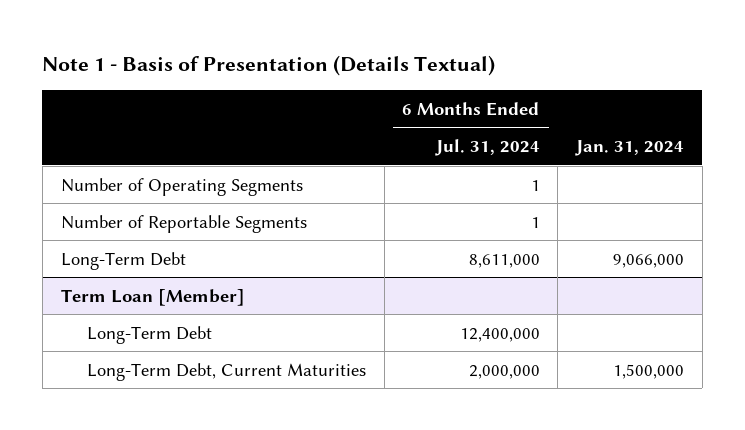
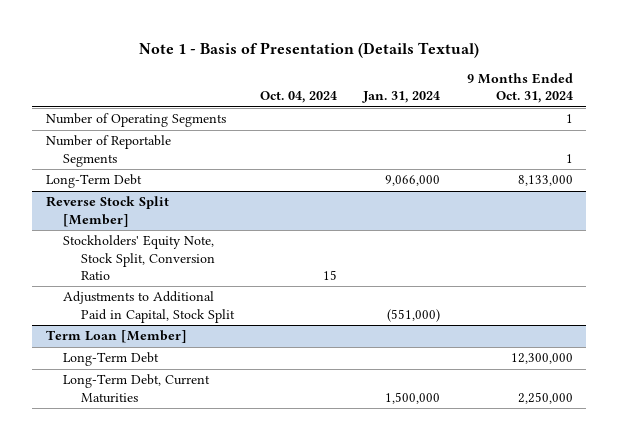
- | 6 Months Ended Jul. 31, 2024 | Jan. 31, 2024
+ | Oct. 04, 2024 | Jan. 31, 2024 | 9 Months Ended Oct. 31, 2024
+ Reverse Stock Split [Member]
+ Stockholders' Equity Note, Stock Split, Conversion Ratio | 15 | |
+ Adjustments to Additional Paid in Capital, Stock Split | | (551,000) |

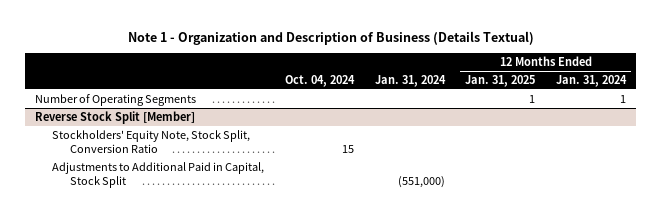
- Note 1 - Basis of Presentation (Details Textual)
+ Note 1 - Organization and Description of Business (Details Textual)
- | Oct. 04, 2024 | Jan. 31, 2024 | 9 Months Ended Oct. 31, 2024
+ | Oct. 04, 2024 | Jan. 31, 2024 | 12 Months Ended Jan. 31, 2025 | 12 Months Ended Jan. 31, 2024
- Number of Reportable Segments | | | 1
- Long-Term Debt | | 9,066,000 | 8,133,000
- Term Loan [Member]
- Long-Term Debt | | | 12,300,000
- Long-Term Debt, Current Maturities | | 1,500,000 | 2,250,000

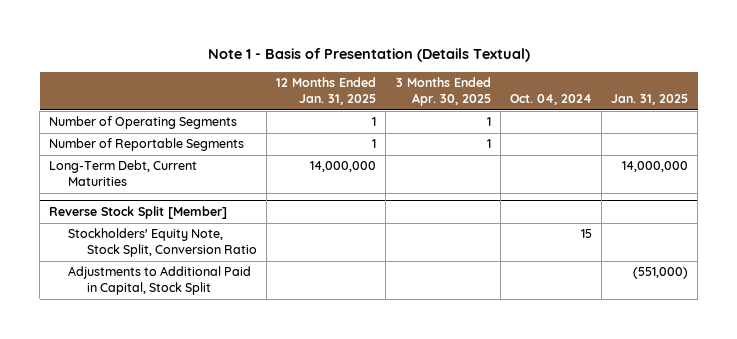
- Note 1 - Organization and Description of Business (Details Textual)
+ Note 1 - Basis of Presentation (Details Textual)
- | Oct. 04, 2024 | Jan. 31, 2024 | 12 Months Ended Jan. 31, 2025 | 12 Months Ended Jan. 31, 2024
+ | 12 Months Ended Jan. 31, 2025 | 3 Months Ended Apr. 30, 2025 | Oct. 04, 2024 | Jan. 31, 2025
+ Number of Reportable Segments | 1 | 1 | |
+ Long-Term Debt, Current Maturities | 14,000,000 | | | 14,000,000

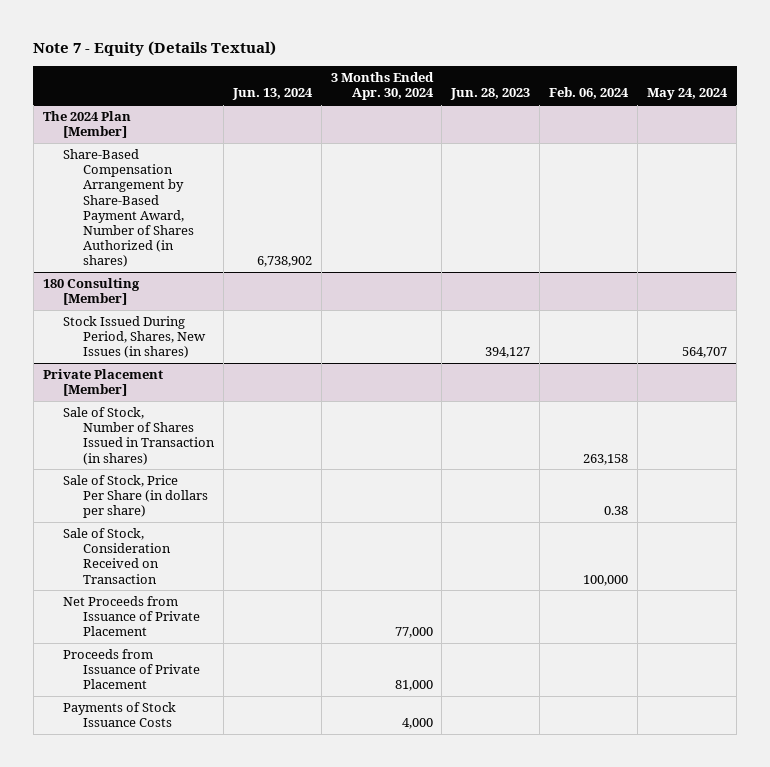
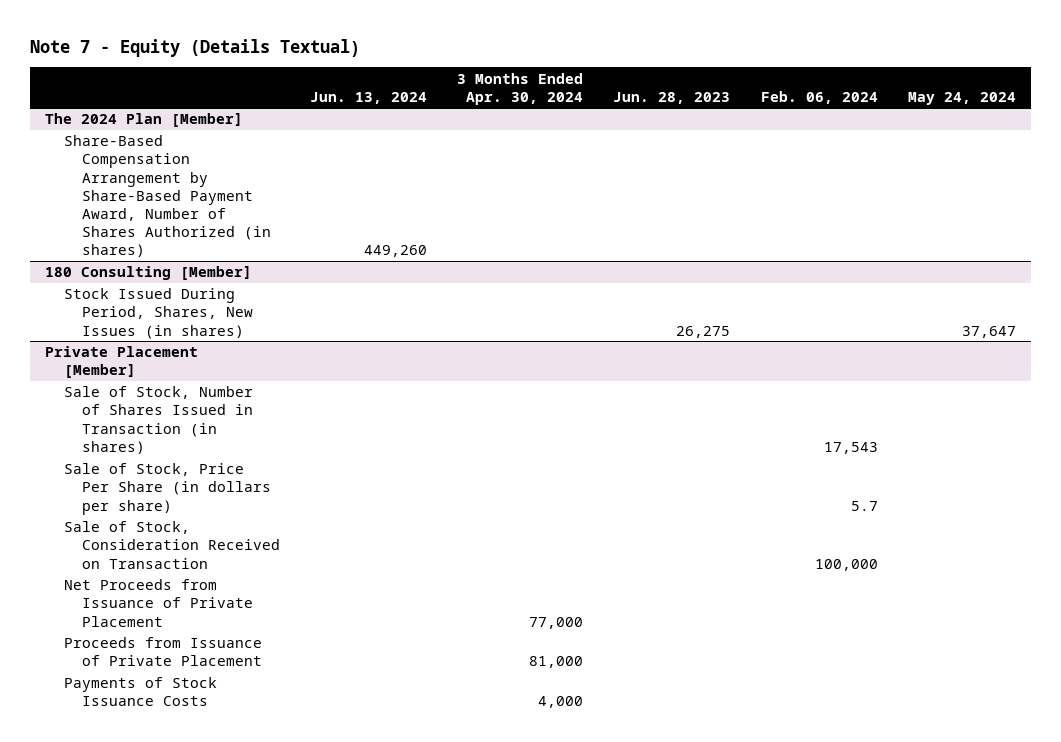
@ The 2024 Plan [Member]
- Share-Based Compensation Arrangement by Share-Based Payment Award, Number of Shares Authorized (in shares) | 6,738,902 | | | |
+ Share-Based Compensation Arrangement by Share-Based Payment Award, Number of Shares Authorized (in shares) | 449,260 | | | |
@ 180 Consulting [Member]
- Stock Issued During Period, Shares, New Issues (in shares) | | | 394,127 | | 564,707
+ Stock Issued During Period, Shares, New Issues (in shares) | | | 26,275 | | 37,647
@ Private Placement [Member]
- Sale of Stock, Number of Shares Issued in Transaction (in shares) | | | | 263,158 |
- Sale of Stock, Price Per Share (in dollars per share) | | | | 0.38 |
+ Sale of Stock, Number of Shares Issued in Transaction (in shares) | | | | 17,543 |
+ Sale of Stock, Price Per Share (in dollars per share) | | | | 5.7 |

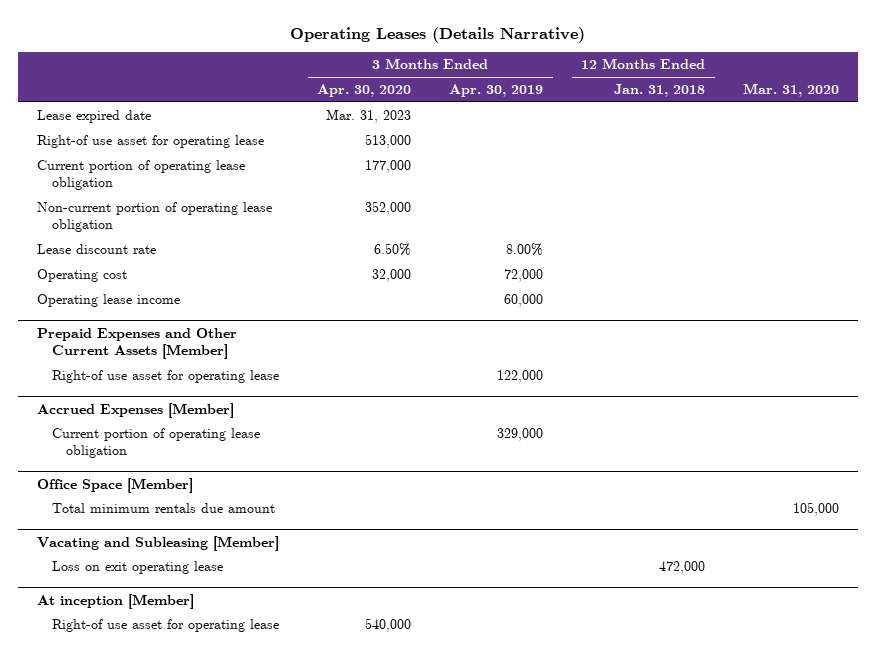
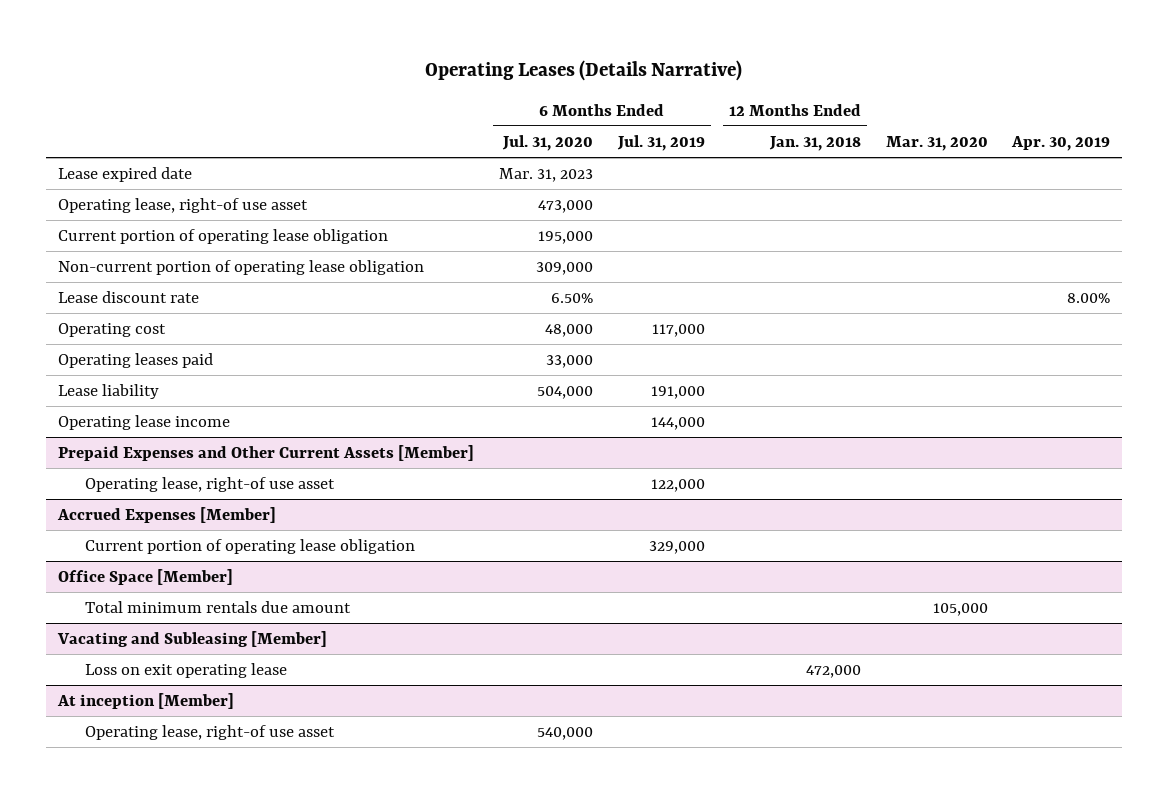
- | 3 Months Ended Apr. 30, 2020 | 3 Months Ended Apr. 30, 2019 | 12 Months Ended Jan. 31, 2018 | Mar. 31, 2020
+ | 6 Months Ended Jul. 31, 2020 | 6 Months Ended Jul. 31, 2019 | 12 Months Ended Jan. 31, 2018 | Mar. 31, 2020 | Apr. 30, 2019
- Right-of use asset for operating lease | 513,000 | | |
+ Operating lease, right-of use asset | 473,000 | | | |
+ Operating leases paid | 33,000 | | | |
+ Lease liability | 504,000 | 191,000 | | |
@ Prepaid Expenses and Other Current Assets [Member]
- Right-of use asset for operating lease | | 122,000 | |
+ Operating lease, right-of use asset | | 122,000 | | |
@ At inception [Member]
- Right-of use asset for operating lease | 540,000 | | |
+ Operating lease, right-of use asset | 540,000 | | | |

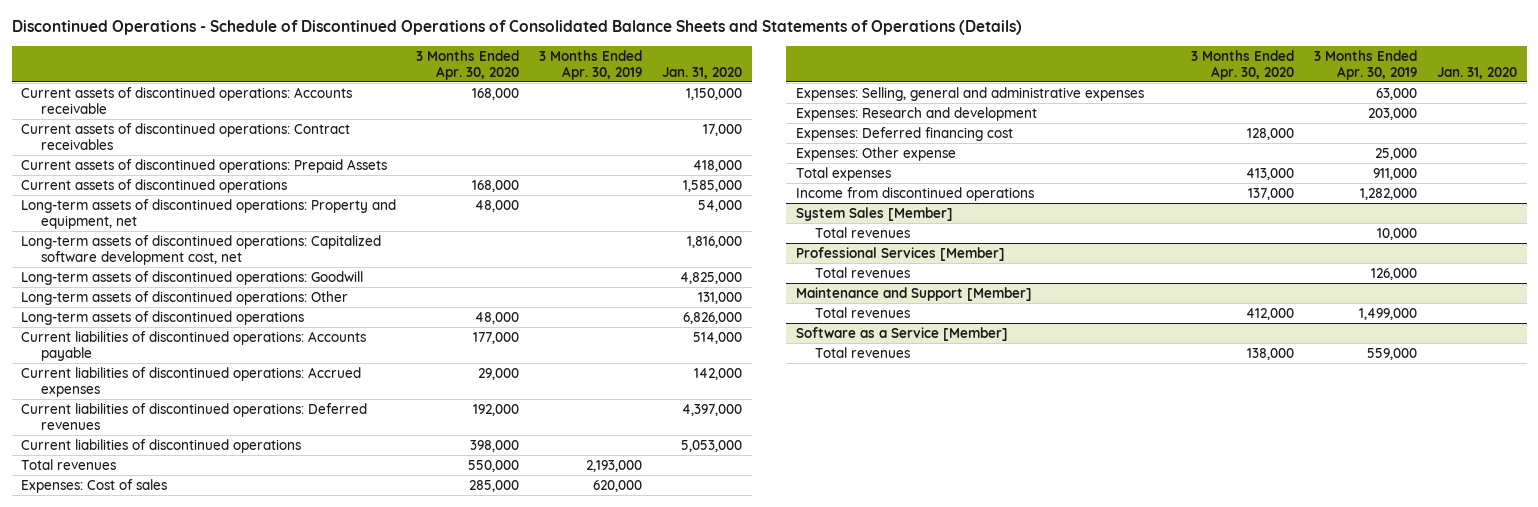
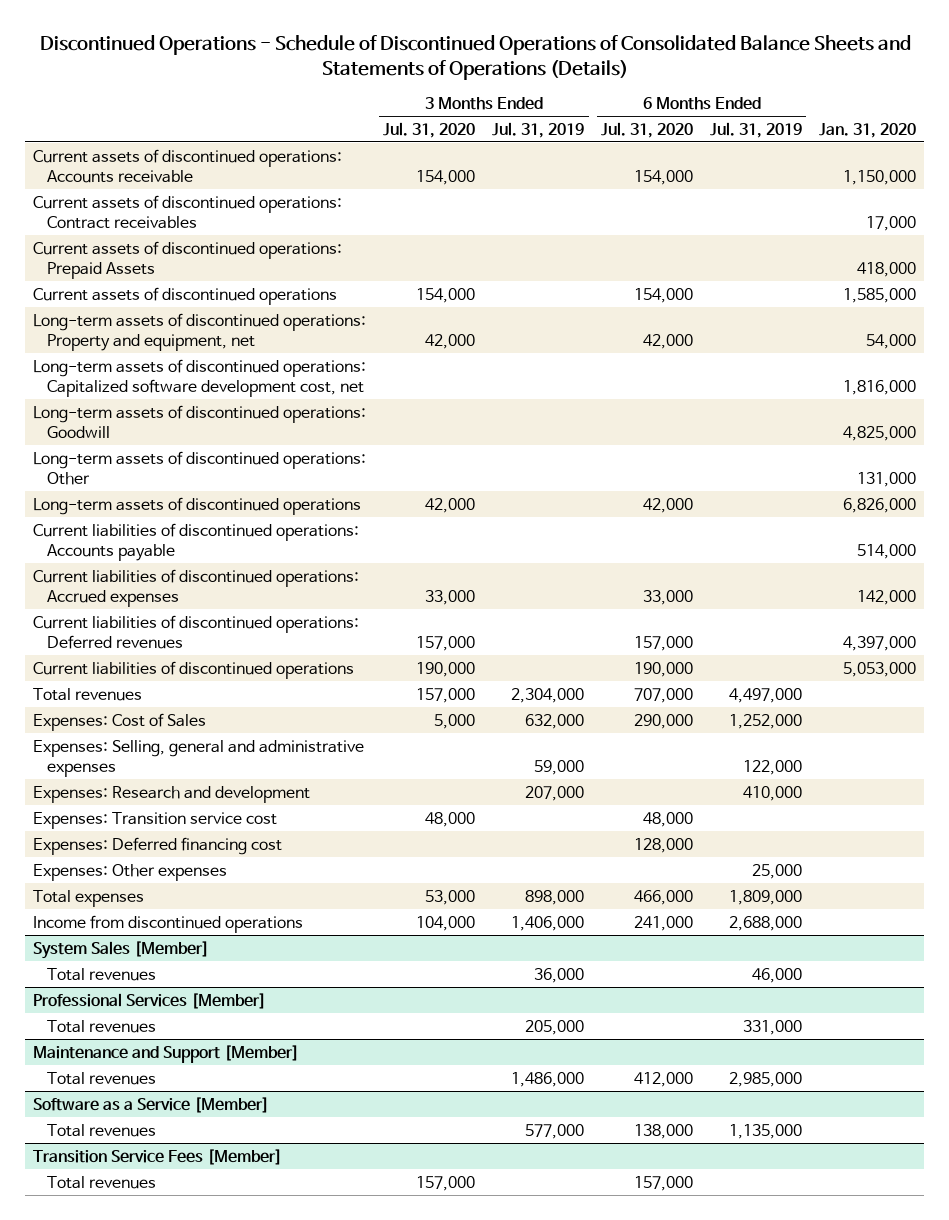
- | 3 Months Ended Apr. 30, 2020 | 3 Months Ended Apr. 30, 2019 | Jan. 31, 2020
+ | 3 Months Ended Jul. 31, 2020 | 3 Months Ended Jul. 31, 2019 | 6 Months Ended Jul. 31, 2020 | 6 Months Ended Jul. 31, 2019 | Jan. 31, 2020
- Expenses: Cost of sales | 285,000 | 620,000 |
+ Expenses: Cost of Sales | 5,000 | 632,000 | 290,000 | 1,252,000 |
+ Expenses: Transition service cost | 48,000 | | 48,000 | |
- Expenses: Other expense | | 25,000 |
+ Expenses: Other expenses | | | | 25,000 |
+ Transition Service Fees [Member]
+ Total revenues | 157,000 | | 157,000 | |

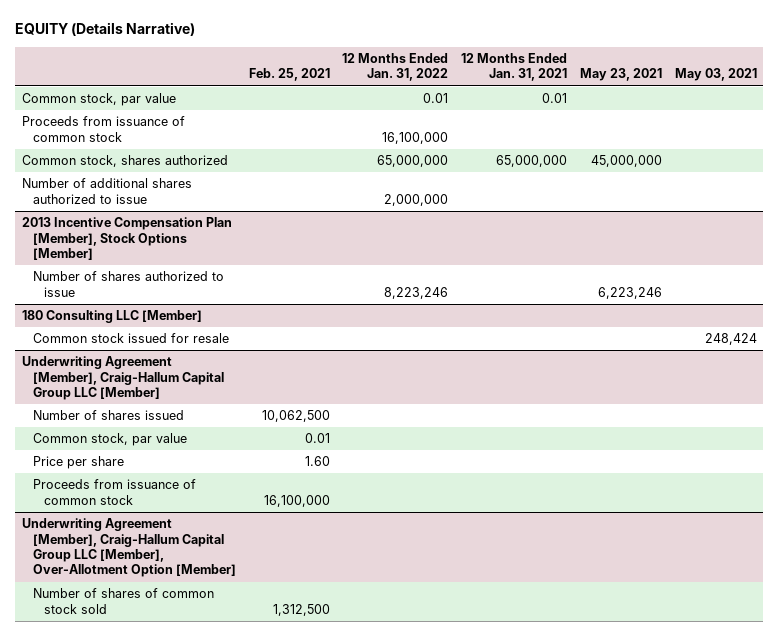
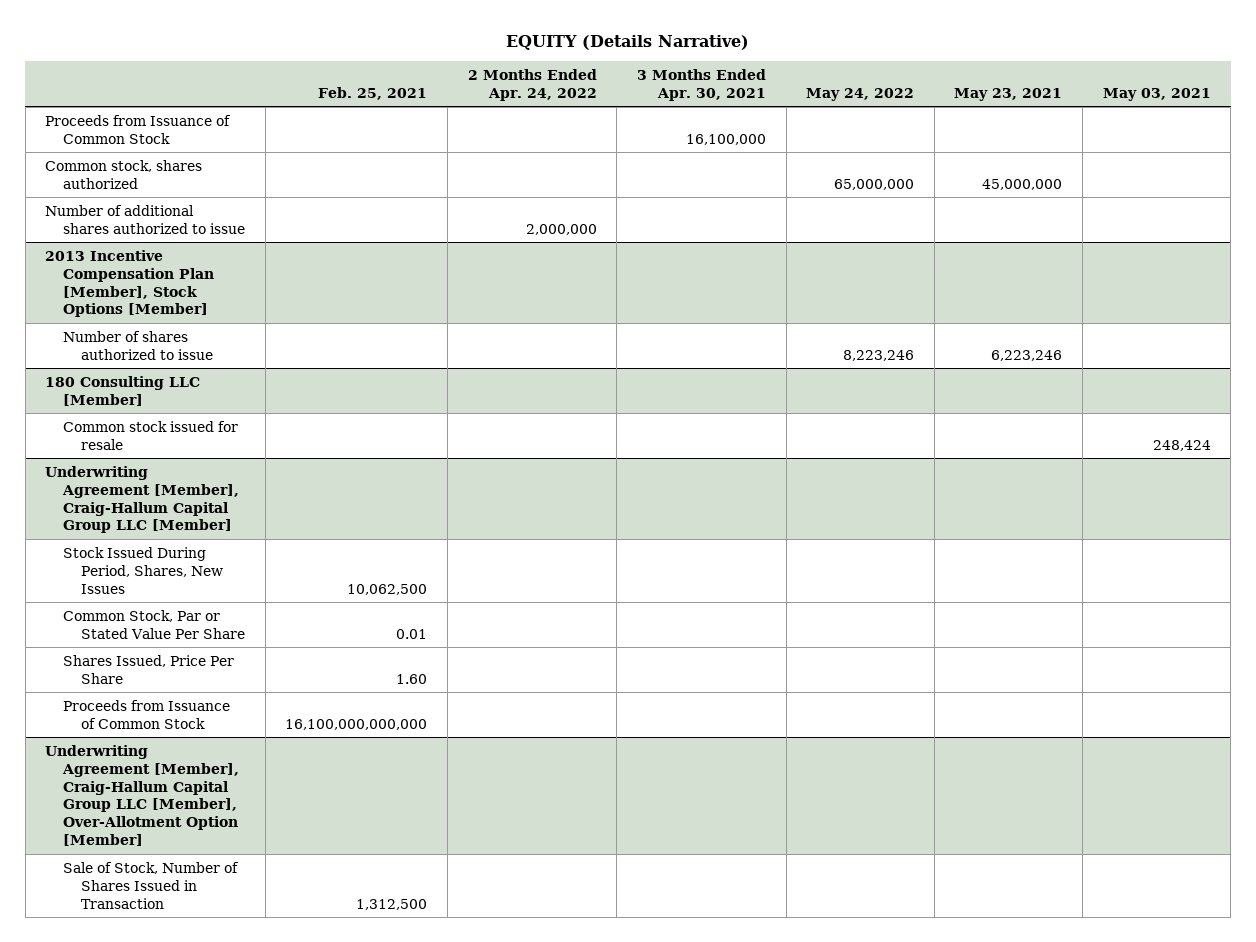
- | Feb. 25, 2021 | 12 Months Ended Jan. 31, 2022 | 12 Months Ended Jan. 31, 2021 | May 23, 2021 | May 03, 2021
+ | Feb. 25, 2021 | 2 Months Ended Apr. 24, 2022 | 3 Months Ended Apr. 30, 2021 | May 24, 2022 | May 23, 2021 | May 03, 2021
- Common stock, par value | | 0.01 | 0.01 | |
- Proceeds from issuance of common stock | | 16,100,000 | | |
+ Proceeds from Issuance of Common Stock | | | 16,100,000 | | |
@ Underwriting Agreement [Member], Craig-Hallum Capital Group LLC [Member]
- Number of shares issued | 10,062,500 | | | |
- Common stock, par value | 0.01 | | | |
- Price per share | 1.60 | | | |
- Proceeds from issuance of common stock | 16,100,000 | | | |
+ Stock Issued During Period, Shares, New Issues | 10,062,500 | | | | |
+ Common Stock, Par or Stated Value Per Share | 0.01 | | | | |
+ Shares Issued, Price Per Share | 1.60 | | | | |
+ Proceeds from Issuance of Common Stock | 16,100,000,000,000 | | | | |
@ Underwriting Agreement [Member], Craig-Hallum Capital Group LLC [Member], Over-Allotment Option [Member]
- Number of shares of common stock sold | 1,312,500 | | | |
+ Sale of Stock, Number of Shares Issued in Transaction | 1,312,500 | | | | |

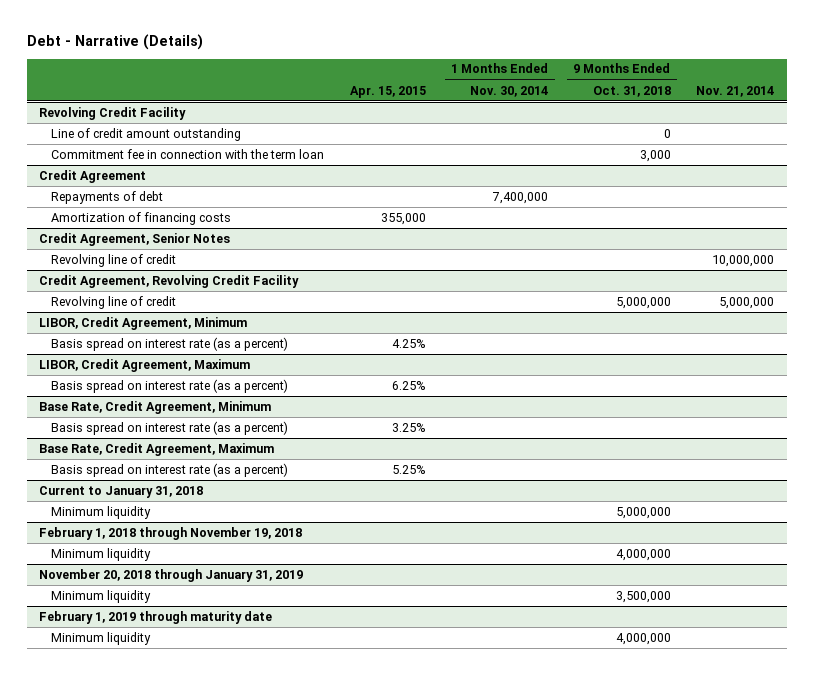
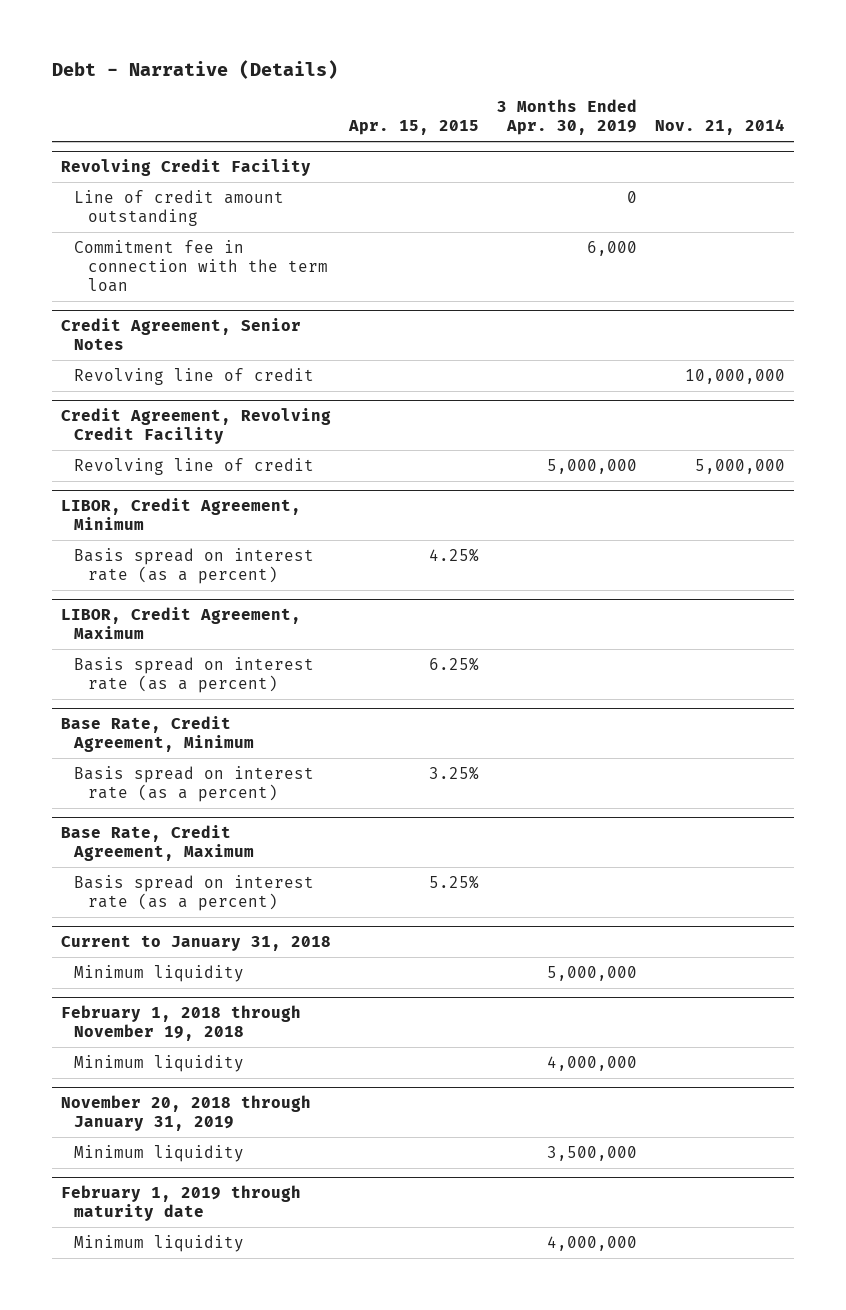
- | Apr. 15, 2015 | 1 Months Ended Nov. 30, 2014 | 9 Months Ended Oct. 31, 2018 | Nov. 21, 2014
+ | Apr. 15, 2015 | 3 Months Ended Apr. 30, 2019 | Nov. 21, 2014
- Credit Agreement
- Repayments of debt | | 7,400,000 | |
- Amortization of financing costs | 355,000 | | |

